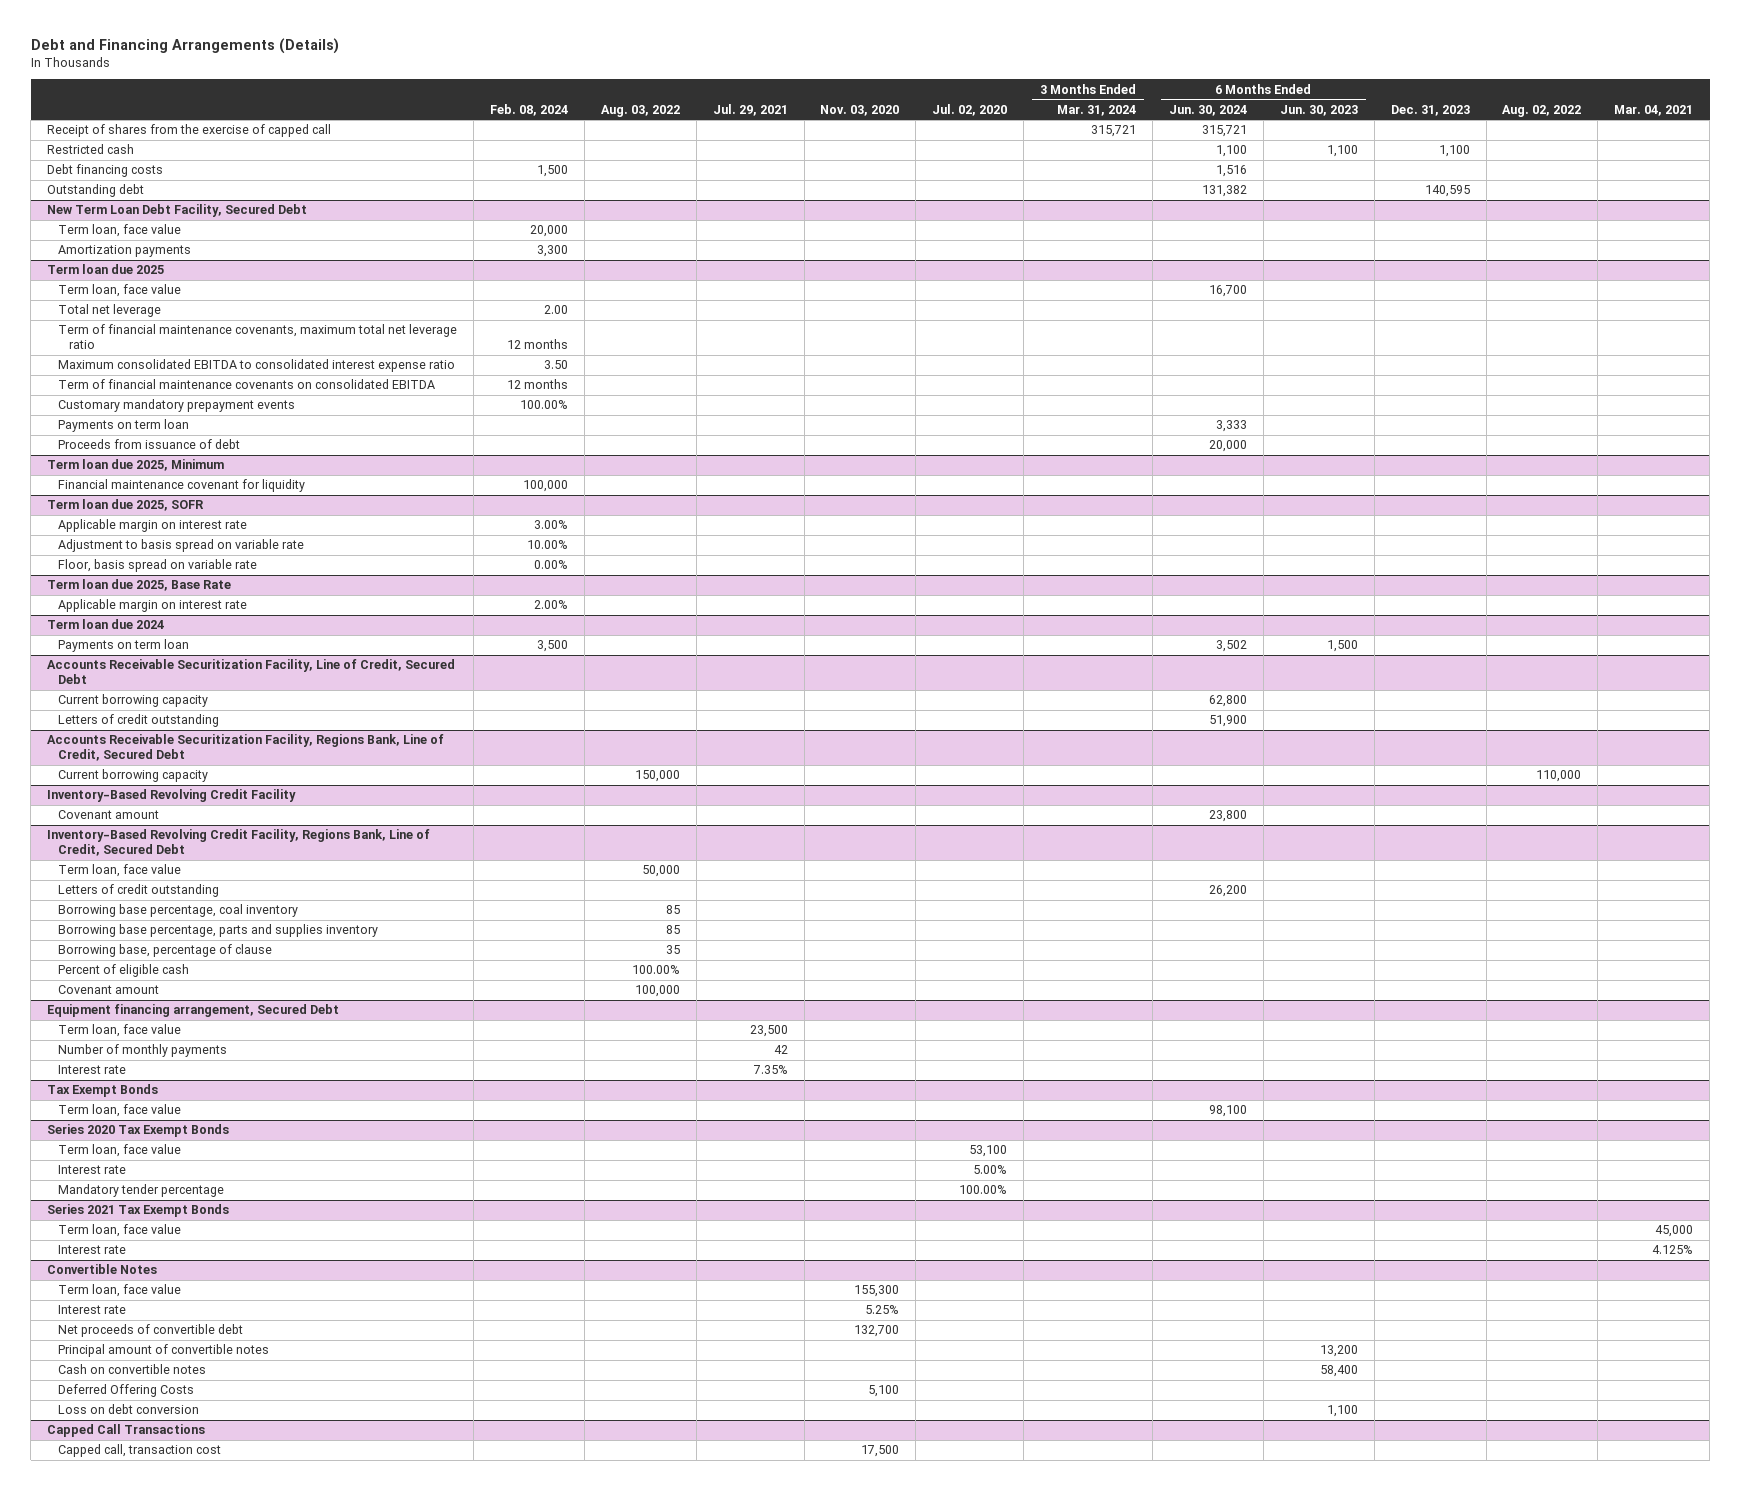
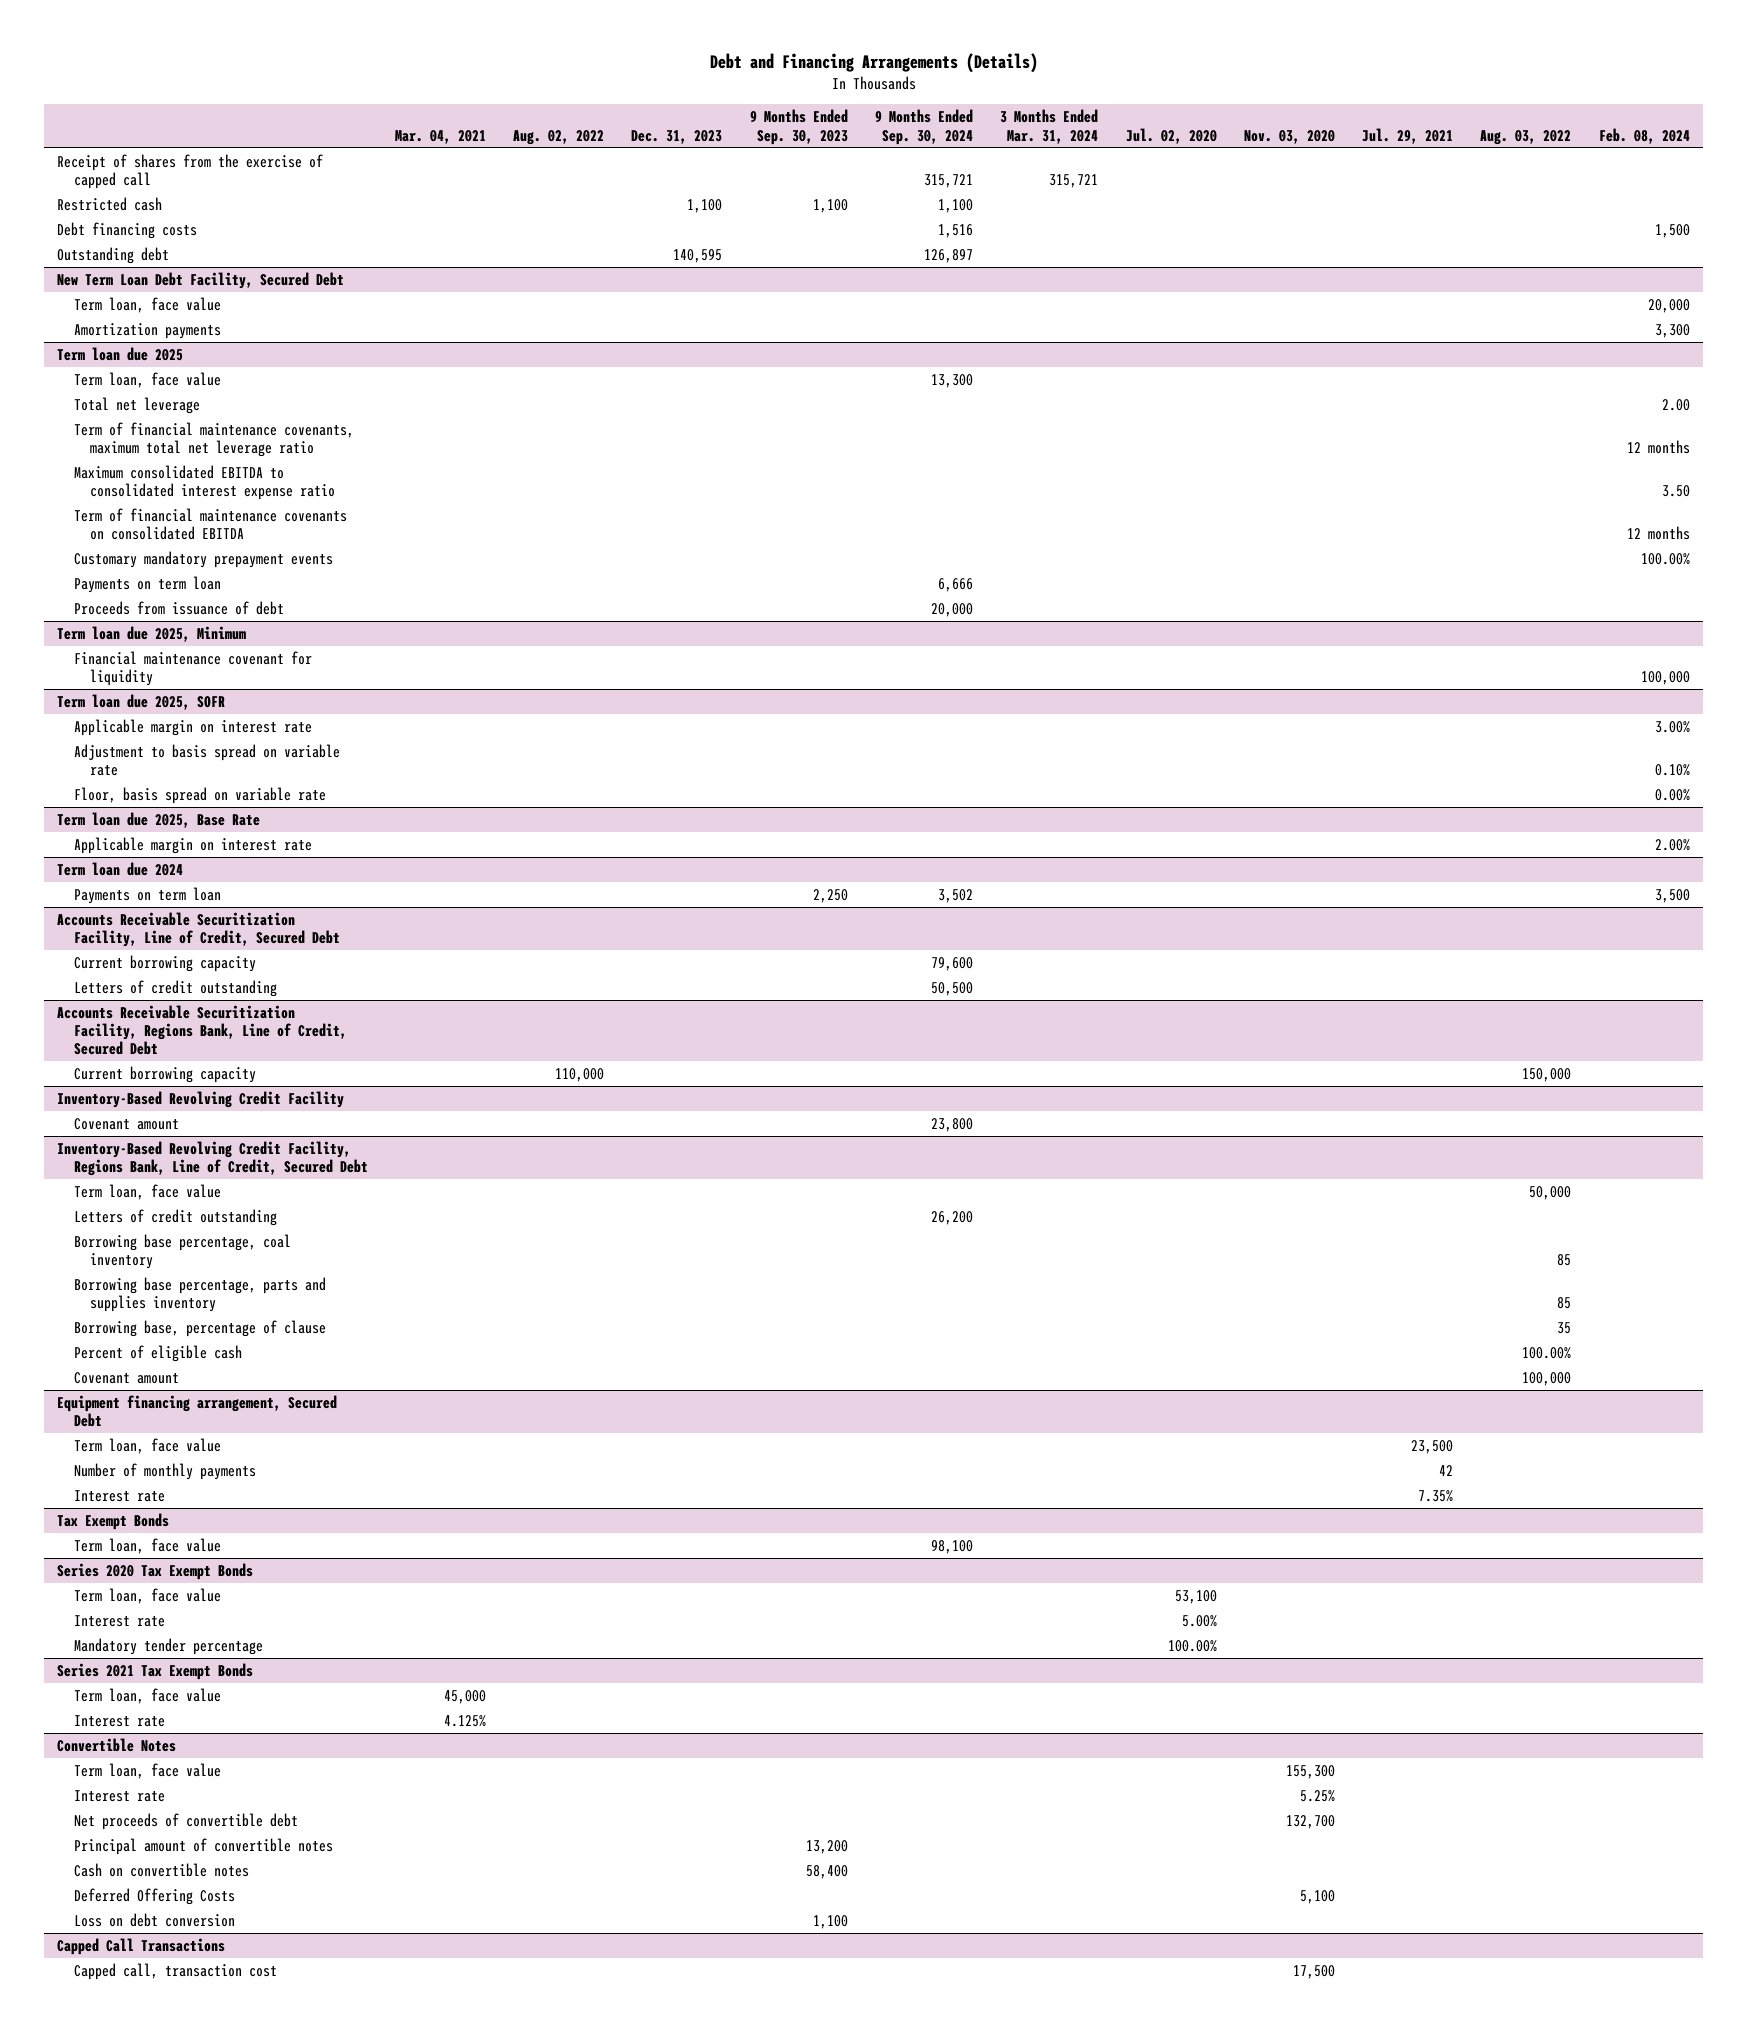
- | Feb. 08, 2024 | Aug. 03, 2022 | Jul. 29, 2021 | Nov. 03, 2020 | Jul. 02, 2020 | 3 Months Ended Mar. 31, 2024 | 6 Months Ended Jun. 30, 2024 | 6 Months Ended Jun. 30, 2023 | Dec. 31, 2023 | Aug. 02, 2022 | Mar. 04, 2021
+ | Mar. 04, 2021 | Aug. 02, 2022 | Dec. 31, 2023 | 9 Months Ended Sep. 30, 2023 | 9 Months Ended Sep. 30, 2024 | 3 Months Ended Mar. 31, 2024 | Jul. 02, 2020 | Nov. 03, 2020 | Jul. 29, 2021 | Aug. 03, 2022 | Feb. 08, 2024
@ Term loan due 2025, SOFR
- Adjustment to basis spread on variable rate | 10.00% | | | | | | | | | |
+ Adjustment to basis spread on variable rate | | | | | | | | | | | 0.10%

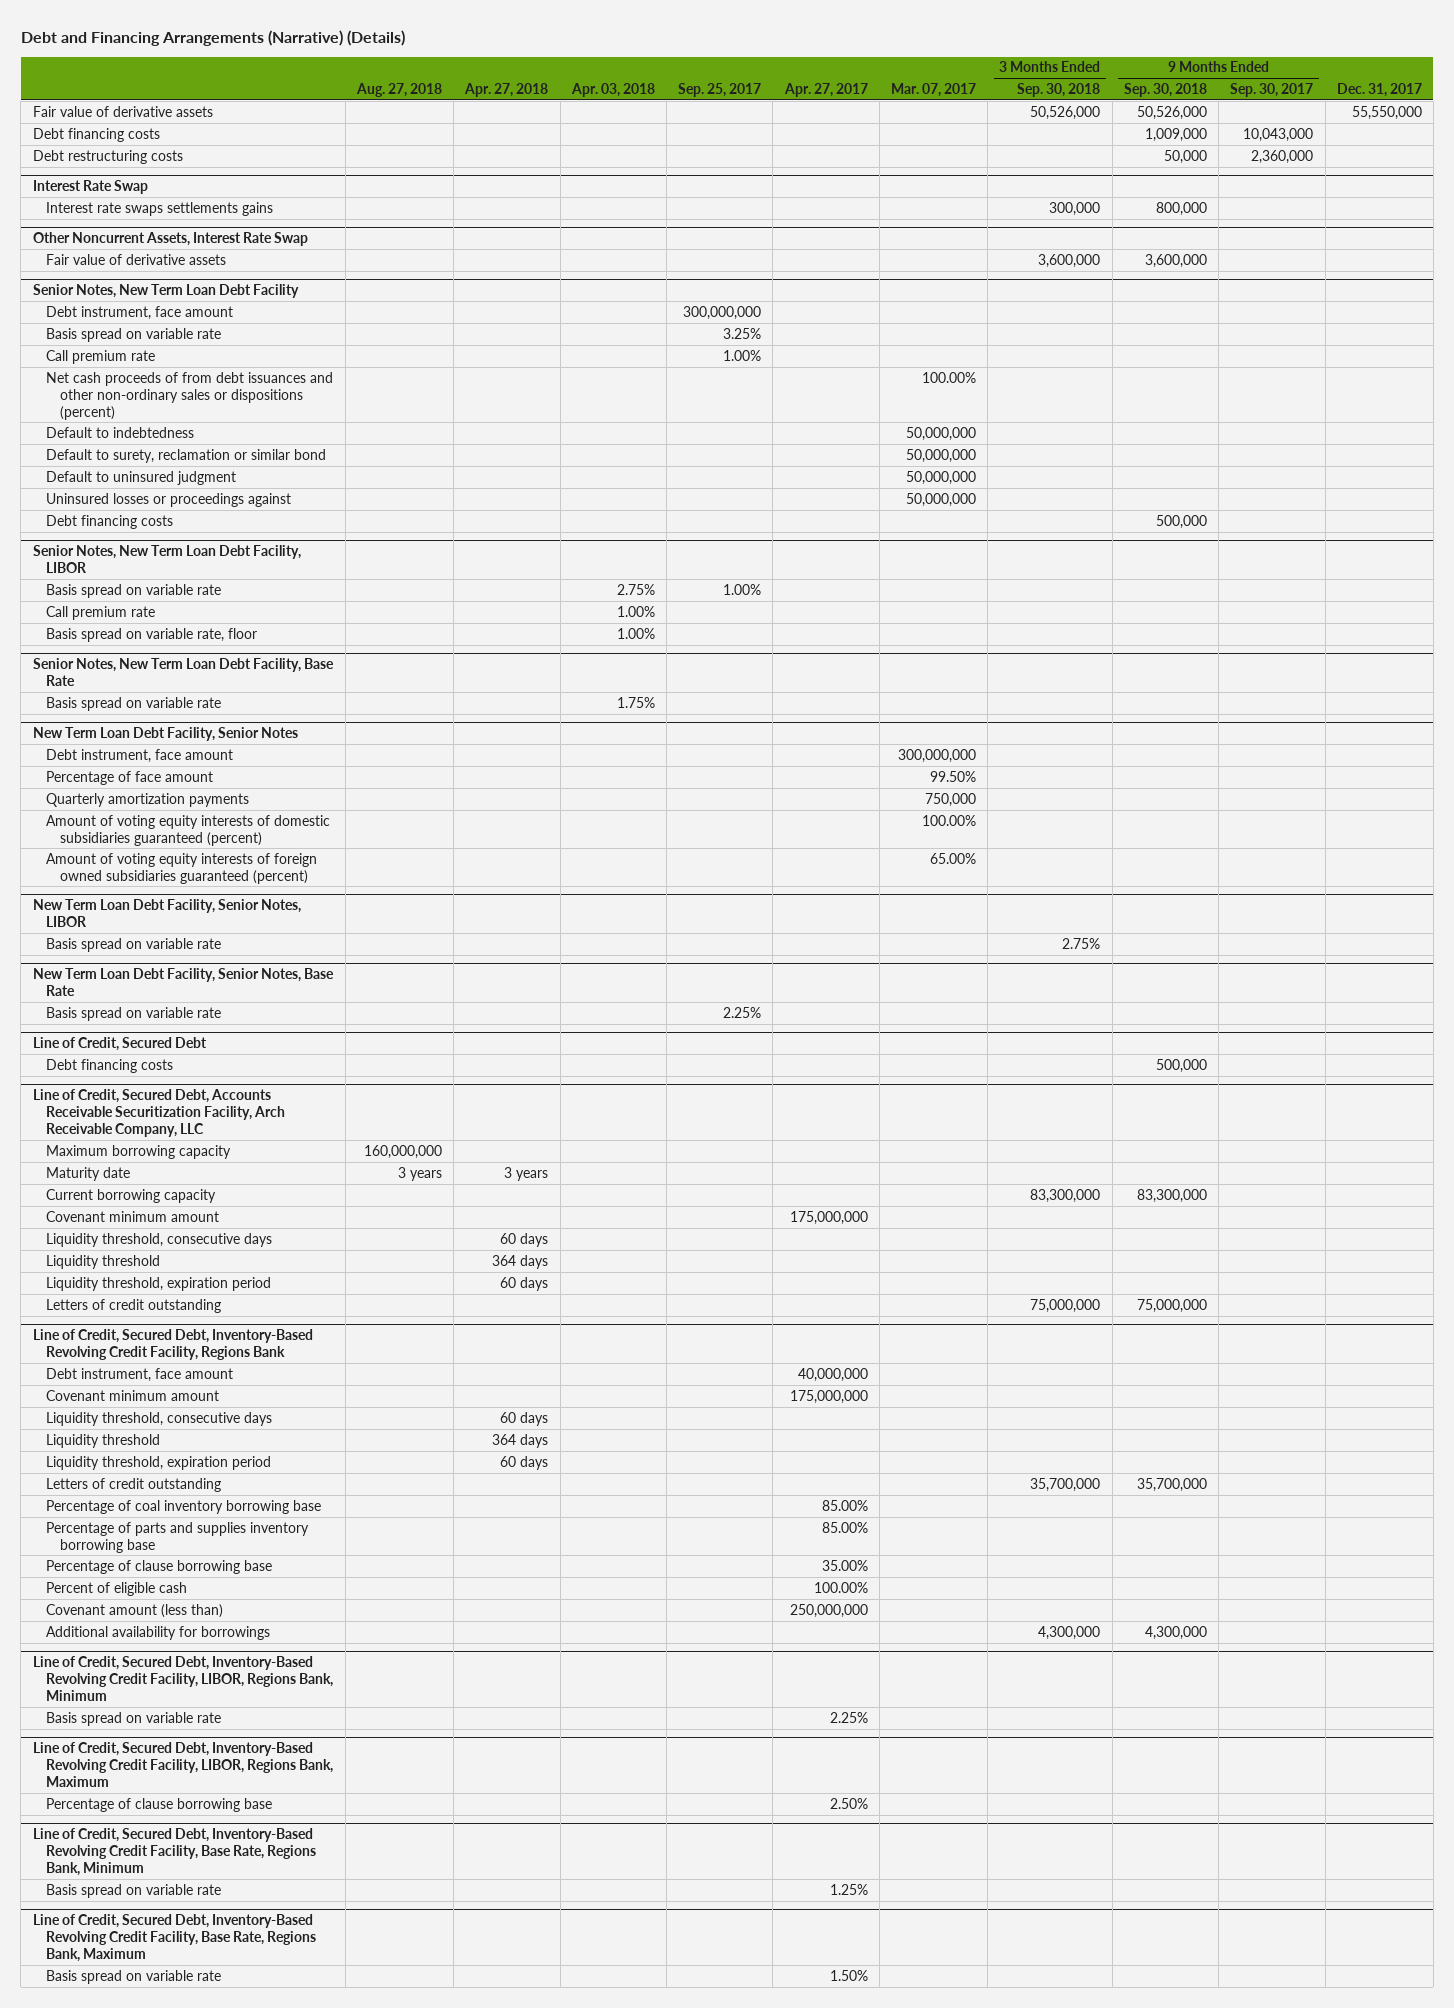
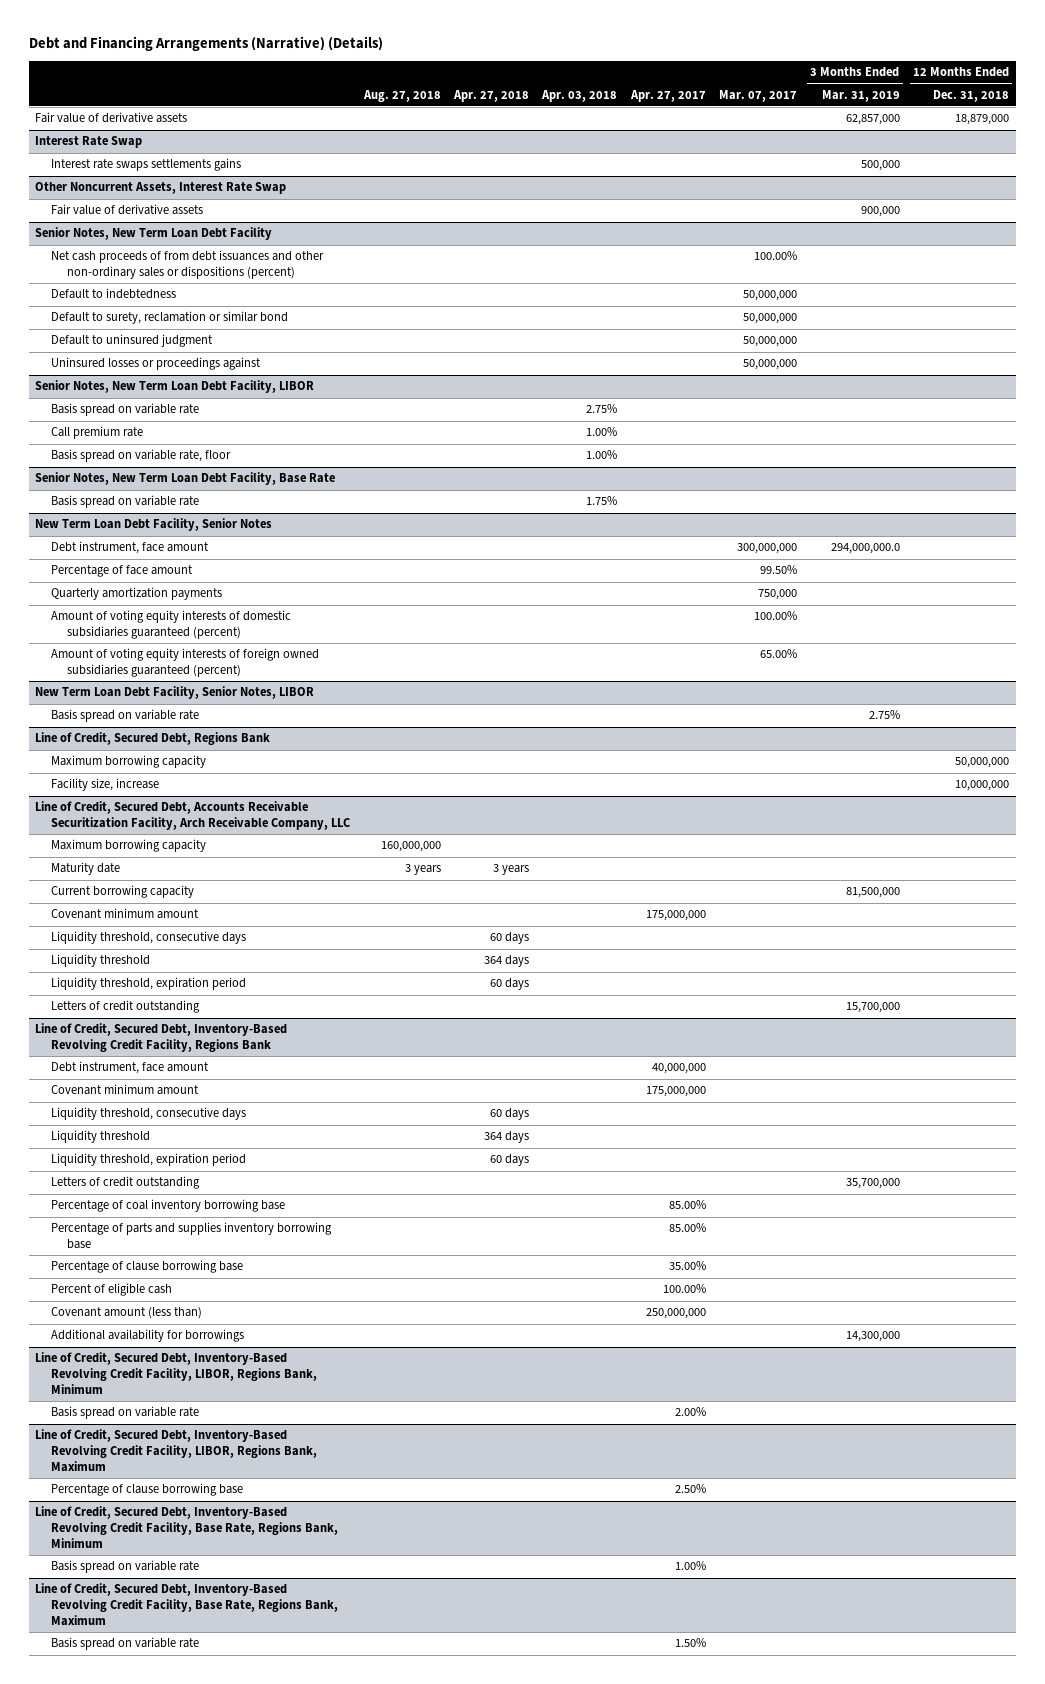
- | Aug. 27, 2018 | Apr. 27, 2018 | Apr. 03, 2018 | Sep. 25, 2017 | Apr. 27, 2017 | Mar. 07, 2017 | 3 Months Ended Sep. 30, 2018 | 9 Months Ended Sep. 30, 2018 | 9 Months Ended Sep. 30, 2017 | Dec. 31, 2017
+ | Aug. 27, 2018 | Apr. 27, 2018 | Apr. 03, 2018 | Apr. 27, 2017 | Mar. 07, 2017 | 3 Months Ended Mar. 31, 2019 | 12 Months Ended Dec. 31, 2018
- Debt financing costs | | | | | | | | 1,009,000 | 10,043,000 |
- Debt restructuring costs | | | | | | | | 50,000 | 2,360,000 |
@ Senior Notes, New Term Loan Debt Facility
- Debt instrument, face amount | | | | 300,000,000 | | | | | |
- Basis spread on variable rate | | | | 3.25% | | | | | |
- Call premium rate | | | | 1.00% | | | | | |
- Debt financing costs | | | | | | | | 500,000 | |
- New Term Loan Debt Facility, Senior Notes, Base Rate
- Basis spread on variable rate | | | | 2.25% | | | | | |
- Line of Credit, Secured Debt
- Debt financing costs | | | | | | | | 500,000 | |
+ Line of Credit, Secured Debt, Regions Bank
+ Maximum borrowing capacity | | | | | | | 50,000,000
+ Facility size, increase | | | | | | | 10,000,000
@ Line of Credit, Secured Debt, Inventory-Based Revolving Credit Facility, LIBOR, Regions Bank, Minimum
- Basis spread on variable rate | | | | | 2.25% | | | | |
+ Basis spread on variable rate | | | | 2.00% | | |
@ Line of Credit, Secured Debt, Inventory-Based Revolving Credit Facility, Base Rate, Regions Bank, Minimum
- Basis spread on variable rate | | | | | 1.25% | | | | |
+ Basis spread on variable rate | | | | 1.00% | | |

